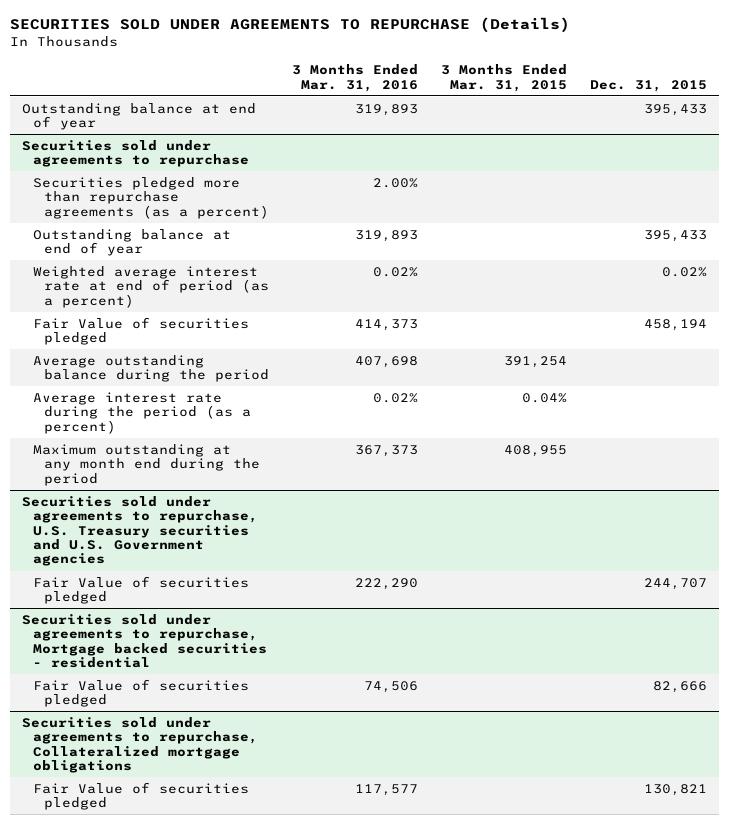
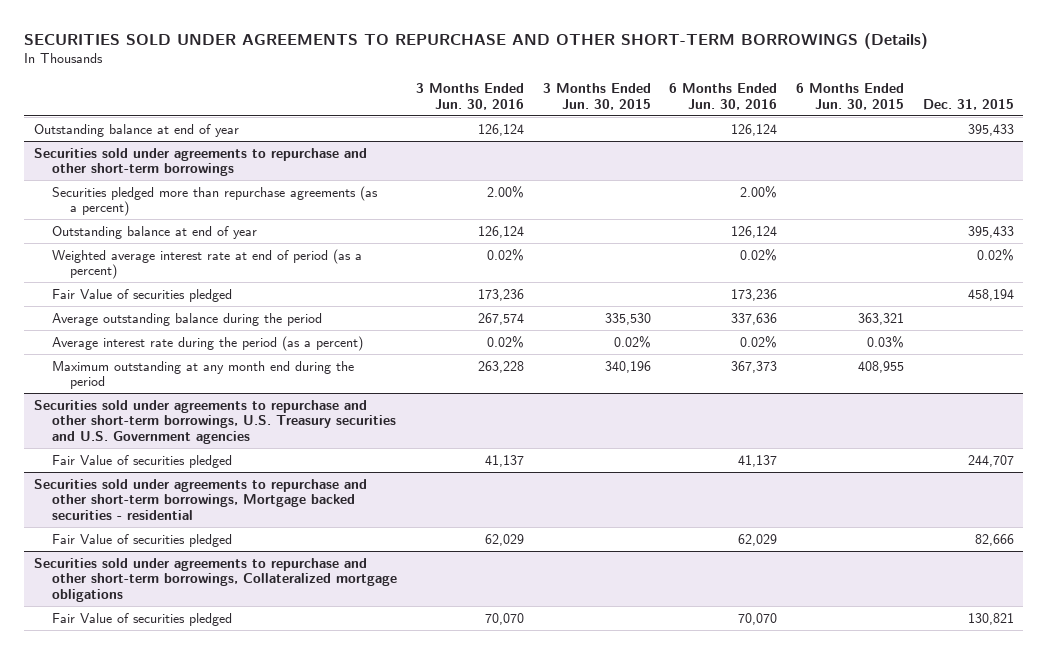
- SECURITIES SOLD UNDER AGREEMENTS TO REPURCHASE (Details)
+ SECURITIES SOLD UNDER AGREEMENTS TO REPURCHASE AND OTHER SHORT-TERM BORROWINGS (Details)
- | 3 Months Ended Mar. 31, 2016 | 3 Months Ended Mar. 31, 2015 | Dec. 31, 2015
+ | 3 Months Ended Jun. 30, 2016 | 3 Months Ended Jun. 30, 2015 | 6 Months Ended Jun. 30, 2016 | 6 Months Ended Jun. 30, 2015 | Dec. 31, 2015
- Securities sold under agreements to repurchase
+ Securities sold under agreements to repurchase and other short-term borrowings
- Securities sold under agreements to repurchase, U.S. Treasury securities and U.S. Government agencies
+ Securities sold under agreements to repurchase and other short-term borrowings, U.S. Treasury securities and U.S. Government agencies
- Securities sold under agreements to repurchase, Mortgage backed securities - residential
+ Securities sold under agreements to repurchase and other short-term borrowings, Mortgage backed securities - residential
- Securities sold under agreements to repurchase, Collateralized mortgage obligations
+ Securities sold under agreements to repurchase and other short-term borrowings, Collateralized mortgage obligations

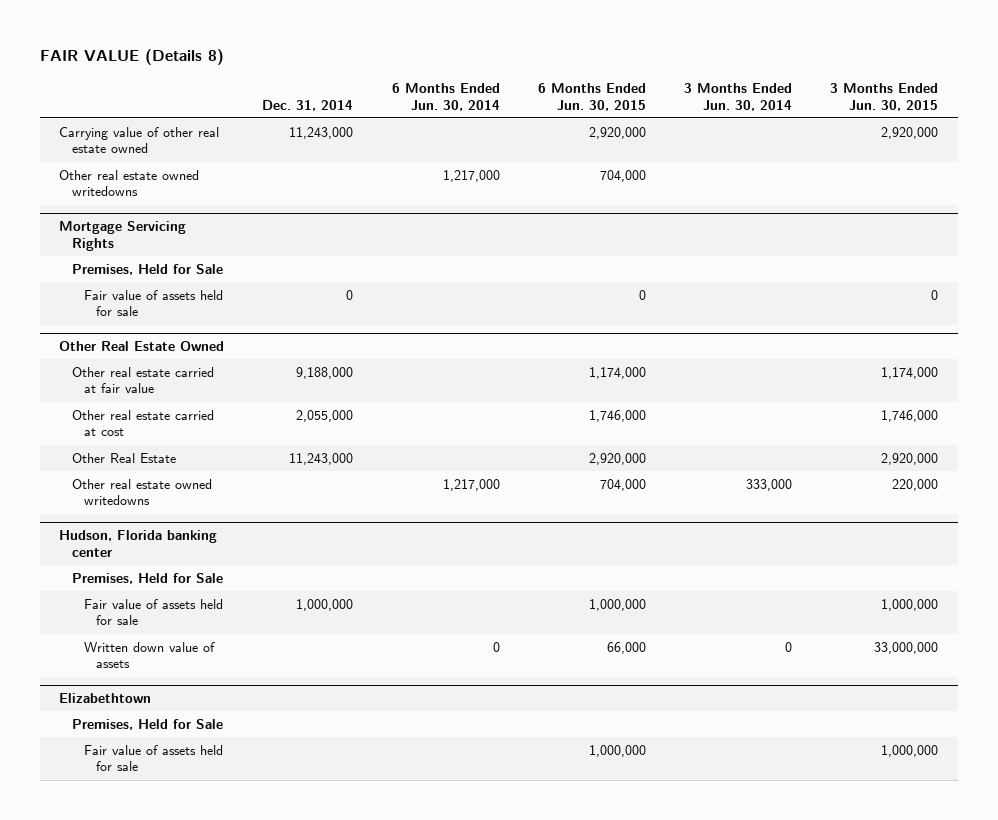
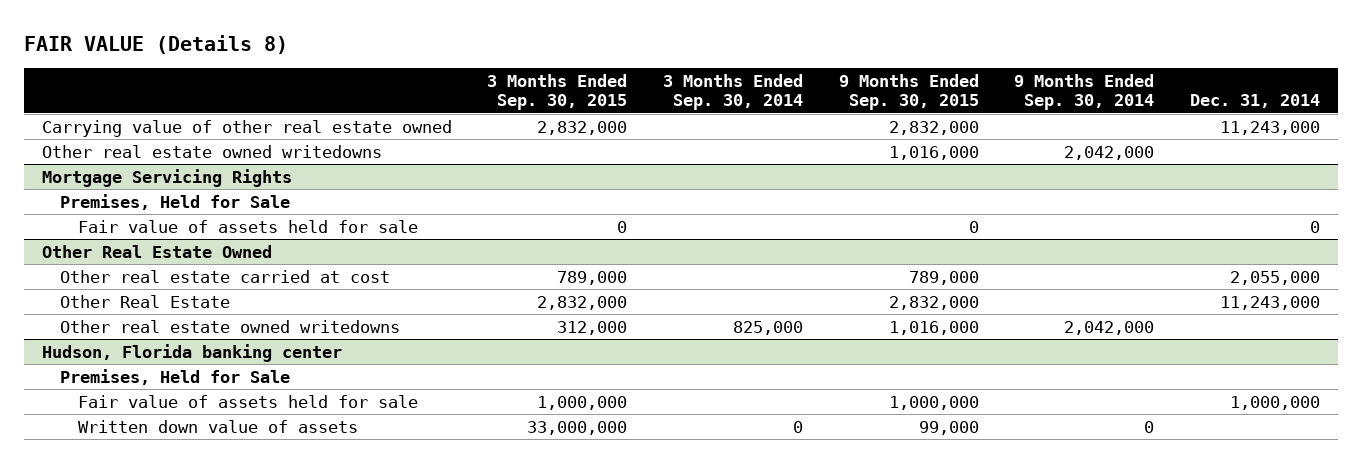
- | Dec. 31, 2014 | 6 Months Ended Jun. 30, 2014 | 6 Months Ended Jun. 30, 2015 | 3 Months Ended Jun. 30, 2014 | 3 Months Ended Jun. 30, 2015
+ | 3 Months Ended Sep. 30, 2015 | 3 Months Ended Sep. 30, 2014 | 9 Months Ended Sep. 30, 2015 | 9 Months Ended Sep. 30, 2014 | Dec. 31, 2014
@ Other Real Estate Owned
- Other real estate carried at fair value | 9,188,000 | | 1,174,000 | | 1,174,000
- Elizabethtown
- Premises, Held for Sale
- Fair value of assets held for sale | | | 1,000,000 | | 1,000,000

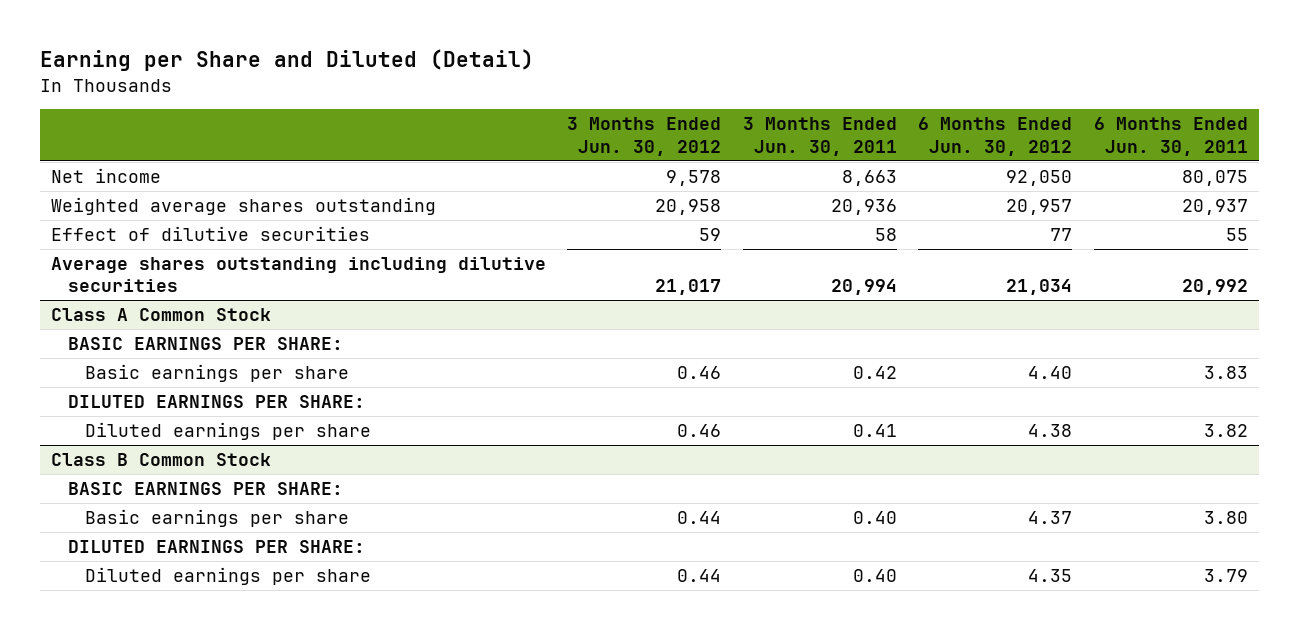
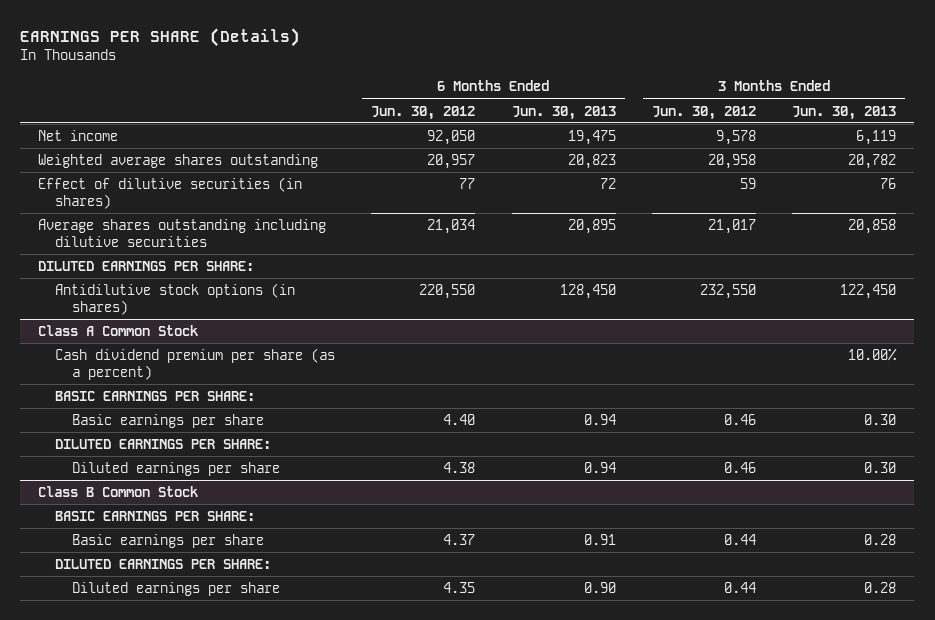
- Earning per Share and Diluted (Detail)
+ EARNINGS PER SHARE (Details)
- | 3 Months Ended Jun. 30, 2012 | 3 Months Ended Jun. 30, 2011 | 6 Months Ended Jun. 30, 2012 | 6 Months Ended Jun. 30, 2011
+ | 6 Months Ended Jun. 30, 2012 | 6 Months Ended Jun. 30, 2013 | 3 Months Ended Jun. 30, 2012 | 3 Months Ended Jun. 30, 2013
- Effect of dilutive securities | 59 | 58 | 77 | 55
+ Effect of dilutive securities (in shares) | 77 | 72 | 59 | 76
+ DILUTED EARNINGS PER SHARE:
+ Antidilutive stock options (in shares) | 220,550 | 128,450 | 232,550 | 122,450
@ Class A Common Stock
+ Cash dividend premium per share (as a percent) | | | | 10.00%

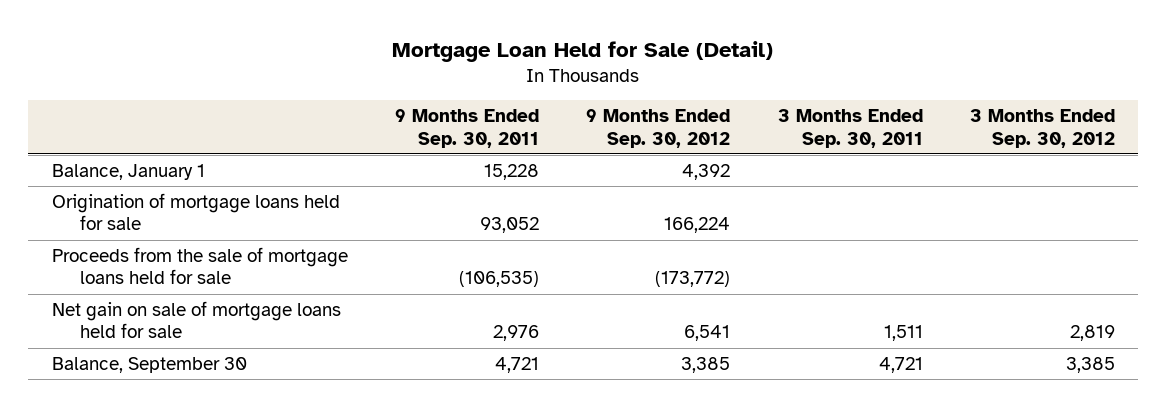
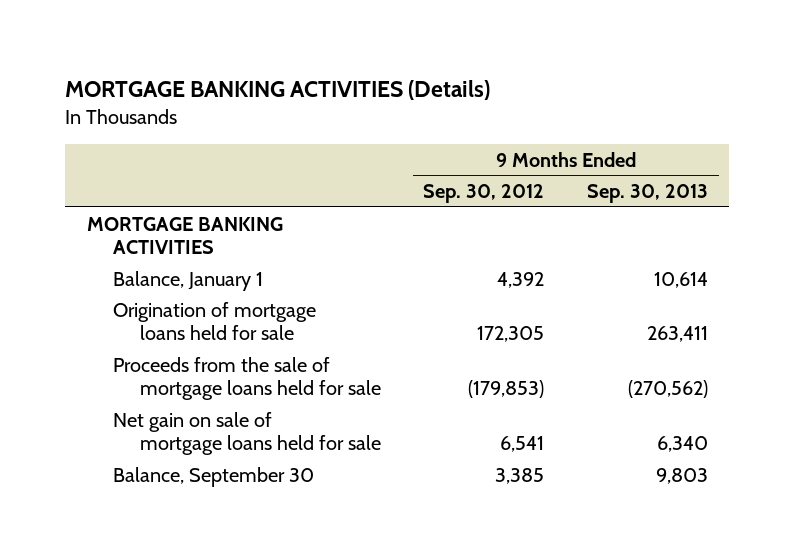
- Mortgage Loan Held for Sale (Detail)
+ MORTGAGE BANKING ACTIVITIES (Details)
- | 9 Months Ended Sep. 30, 2011 | 9 Months Ended Sep. 30, 2012 | 3 Months Ended Sep. 30, 2011 | 3 Months Ended Sep. 30, 2012
+ | 9 Months Ended Sep. 30, 2012 | 9 Months Ended Sep. 30, 2013
+ MORTGAGE BANKING ACTIVITIES
- Origination of mortgage loans held for sale | 93,052 | 166,224 | |
- Proceeds from the sale of mortgage loans held for sale | (106,535) | (173,772) | |
+ Origination of mortgage loans held for sale | 172,305 | 263,411
+ Proceeds from the sale of mortgage loans held for sale | (179,853) | (270,562)

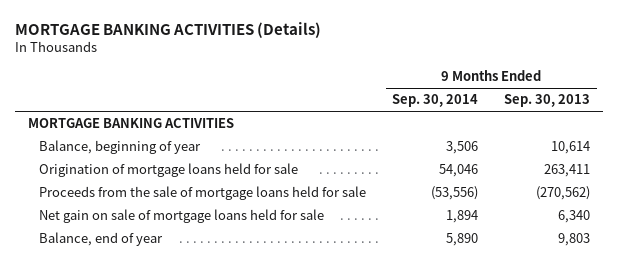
- | 9 Months Ended Sep. 30, 2012 | 9 Months Ended Sep. 30, 2013
+ | 9 Months Ended Sep. 30, 2014 | 9 Months Ended Sep. 30, 2013
- Balance, January 1 | 4,392 | 10,614
+ Balance, beginning of year | 3,506 | 10,614
- Balance, September 30 | 3,385 | 9,803
+ Balance, end of year | 5,890 | 9,803

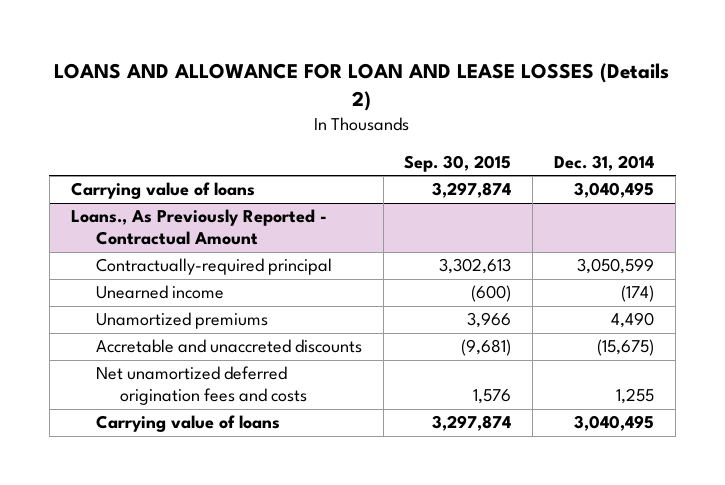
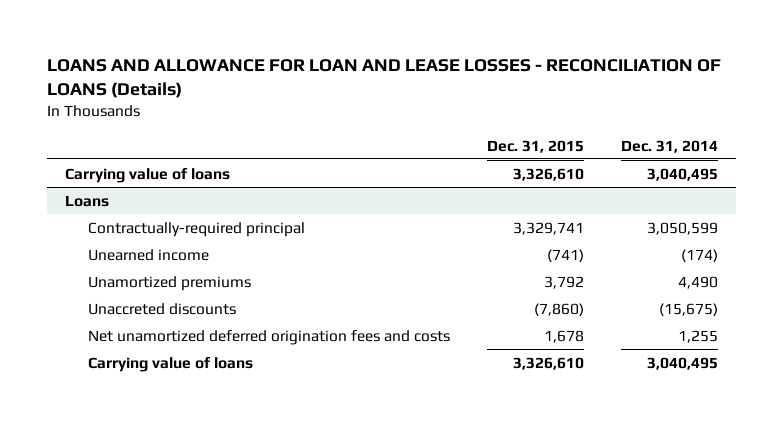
- LOANS AND ALLOWANCE FOR LOAN AND LEASE LOSSES (Details 2)
+ LOANS AND ALLOWANCE FOR LOAN AND LEASE LOSSES - RECONCILIATION OF LOANS (Details)
- | Sep. 30, 2015 | Dec. 31, 2014
+ | Dec. 31, 2015 | Dec. 31, 2014
- Loans., As Previously Reported - Contractual Amount
+ Loans
- Accretable and unaccreted discounts | (9,681) | (15,675)
+ Unaccreted discounts | (7,860) | (15,675)

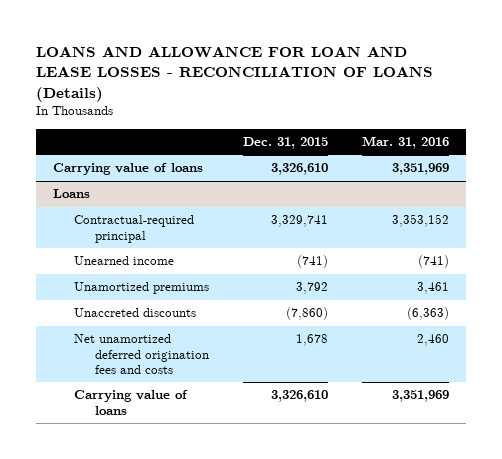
- | Dec. 31, 2015 | Dec. 31, 2014
+ | Dec. 31, 2015 | Mar. 31, 2016
@ Loans
- Contractually-required principal | 3,329,741 | 3,050,599
+ Contractual-required principal | 3,329,741 | 3,353,152

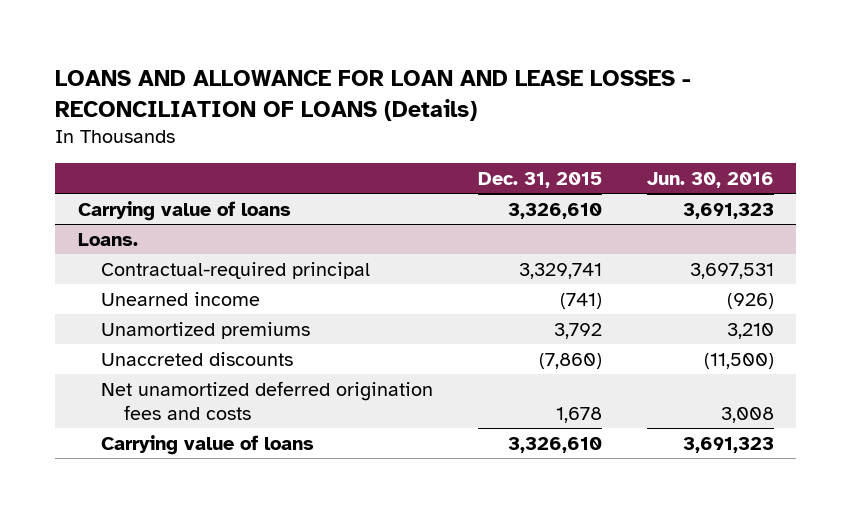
- | Dec. 31, 2015 | Mar. 31, 2016
+ | Dec. 31, 2015 | Jun. 30, 2016
- Loans
+ Loans.

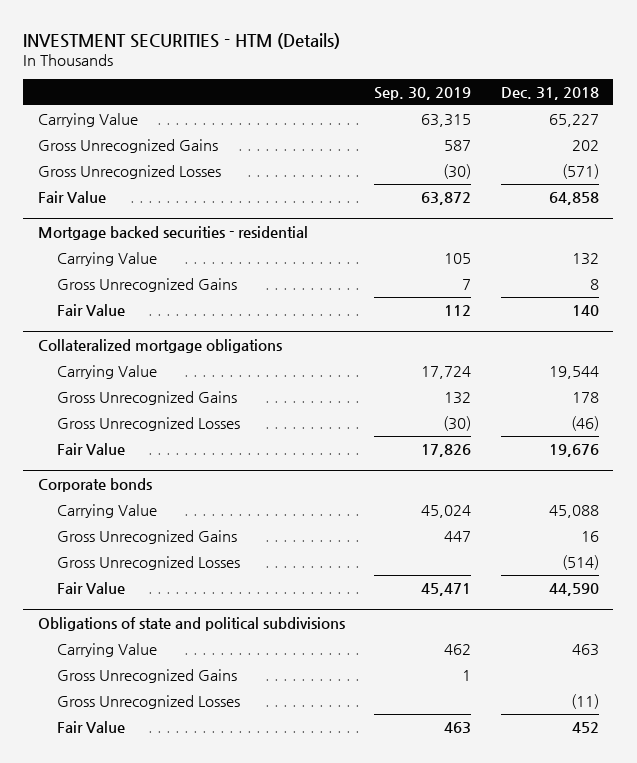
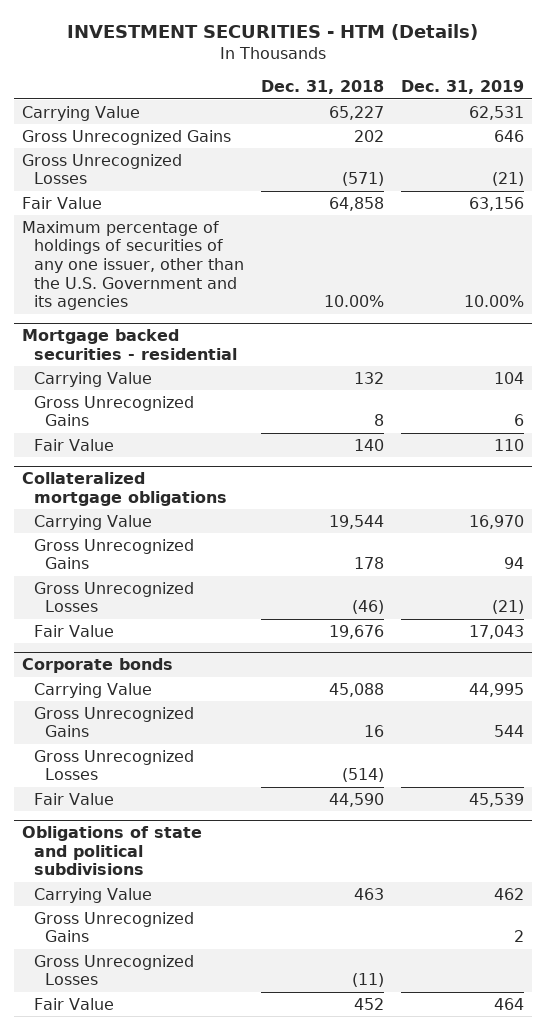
- | Sep. 30, 2019 | Dec. 31, 2018
+ | Dec. 31, 2018 | Dec. 31, 2019
+ Maximum percentage of holdings of securities of any one issuer, other than the U.S. Government and its agencies | 10.00% | 10.00%

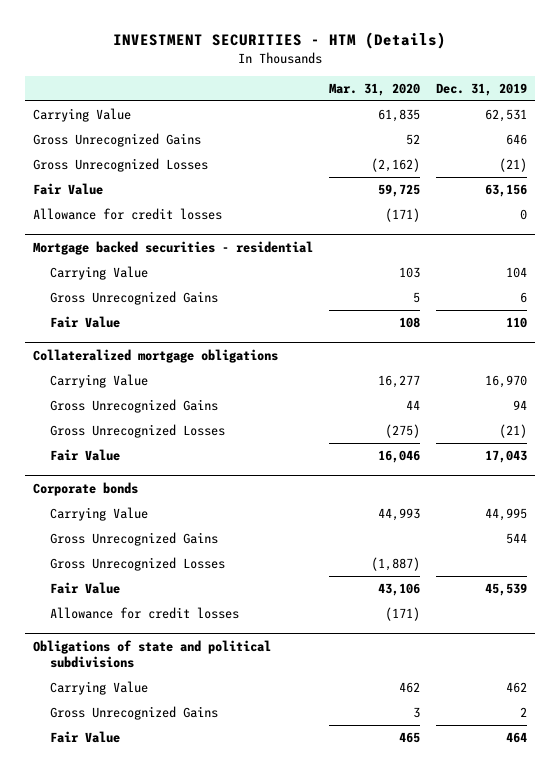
- | Dec. 31, 2018 | Dec. 31, 2019
+ | Mar. 31, 2020 | Dec. 31, 2019
- Maximum percentage of holdings of securities of any one issuer, other than the U.S. Government and its agencies | 10.00% | 10.00%
+ Allowance for credit losses | (171) | 0
@ Corporate bonds
+ Allowance for credit losses | (171) |
@ Obligations of state and political subdivisions
- Gross Unrecognized Losses | (11) |

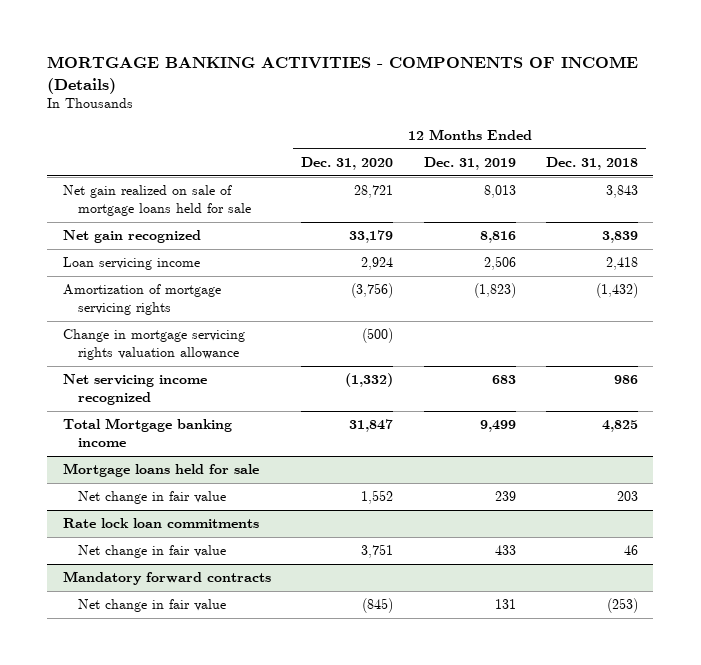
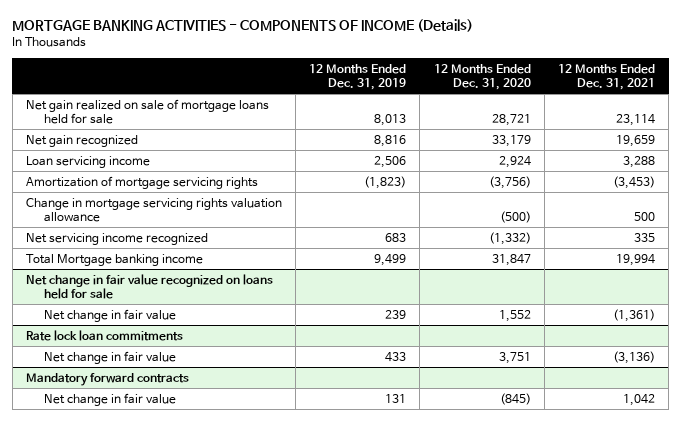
- | 12 Months Ended Dec. 31, 2020 | 12 Months Ended Dec. 31, 2019 | 12 Months Ended Dec. 31, 2018
+ | 12 Months Ended Dec. 31, 2019 | 12 Months Ended Dec. 31, 2020 | 12 Months Ended Dec. 31, 2021
- Mortgage loans held for sale
+ Net change in fair value recognized on loans held for sale

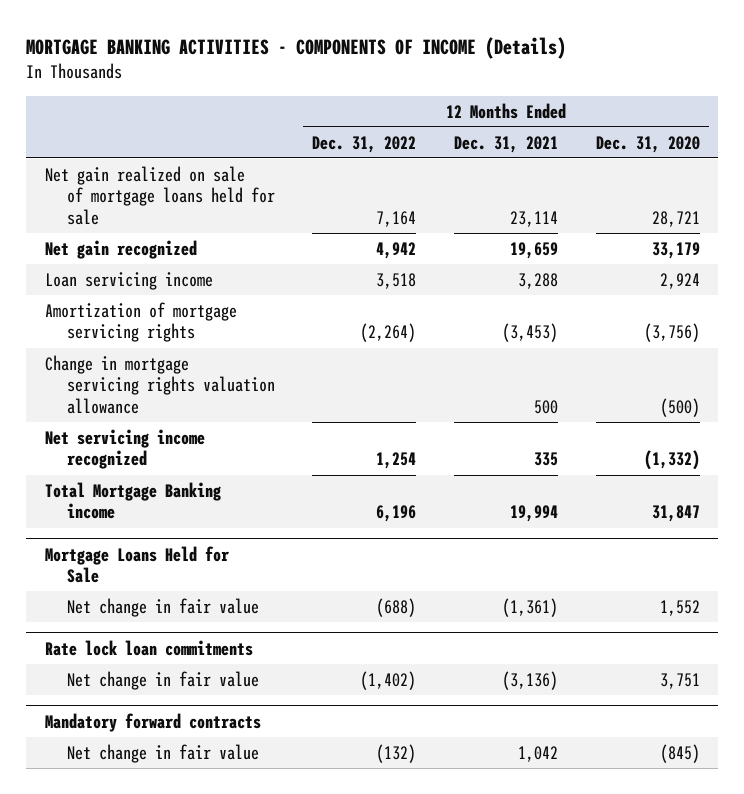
- | 12 Months Ended Dec. 31, 2019 | 12 Months Ended Dec. 31, 2020 | 12 Months Ended Dec. 31, 2021
+ | 12 Months Ended Dec. 31, 2022 | 12 Months Ended Dec. 31, 2021 | 12 Months Ended Dec. 31, 2020
- Total Mortgage banking income | 9,499 | 31,847 | 19,994
- Net change in fair value recognized on loans held for sale
+ Total Mortgage Banking income | 6,196 | 19,994 | 31,847
+ Mortgage Loans Held for Sale

